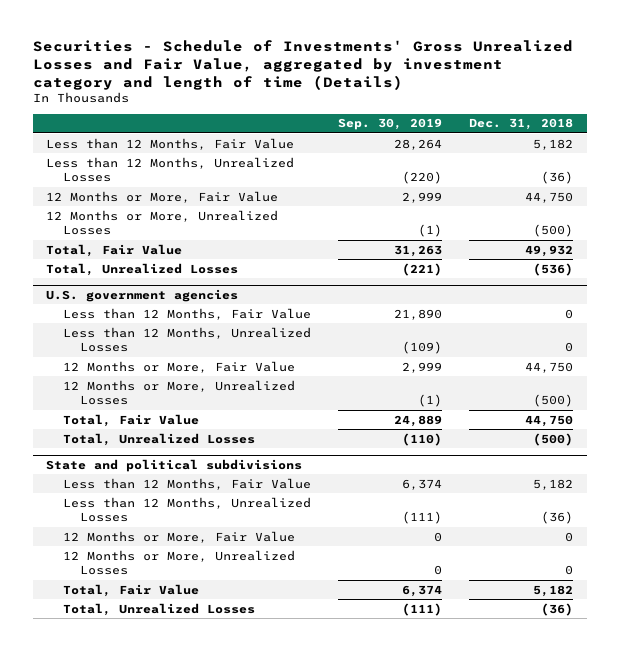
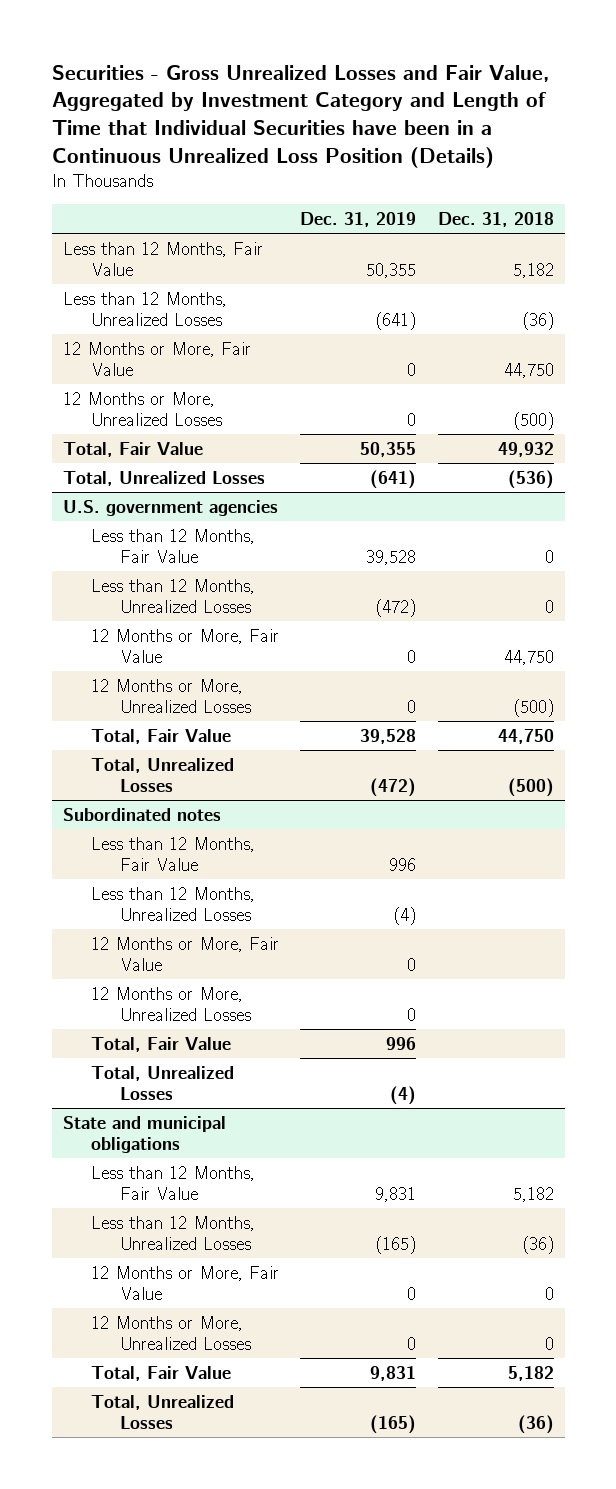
- Securities - Schedule of Investments' Gross Unrealized Losses and Fair Value, aggregated by investment category and length of time (Details)
+ Securities - Gross Unrealized Losses and Fair Value, Aggregated by Investment Category and Length of Time that Individual Securities have been in a Continuous Unrealized Loss Position (Details)
- | Sep. 30, 2019 | Dec. 31, 2018
+ | Dec. 31, 2019 | Dec. 31, 2018
- State and political subdivisions
+ Subordinated notes
+ Less than 12 Months, Fair Value | 996 |
+ Less than 12 Months, Unrealized Losses | (4) |
+ 12 Months or More, Fair Value | 0 |
+ 12 Months or More, Unrealized Losses | 0 |
+ Total, Fair Value | 996 |
+ Total, Unrealized Losses | (4) |
+ State and municipal obligations

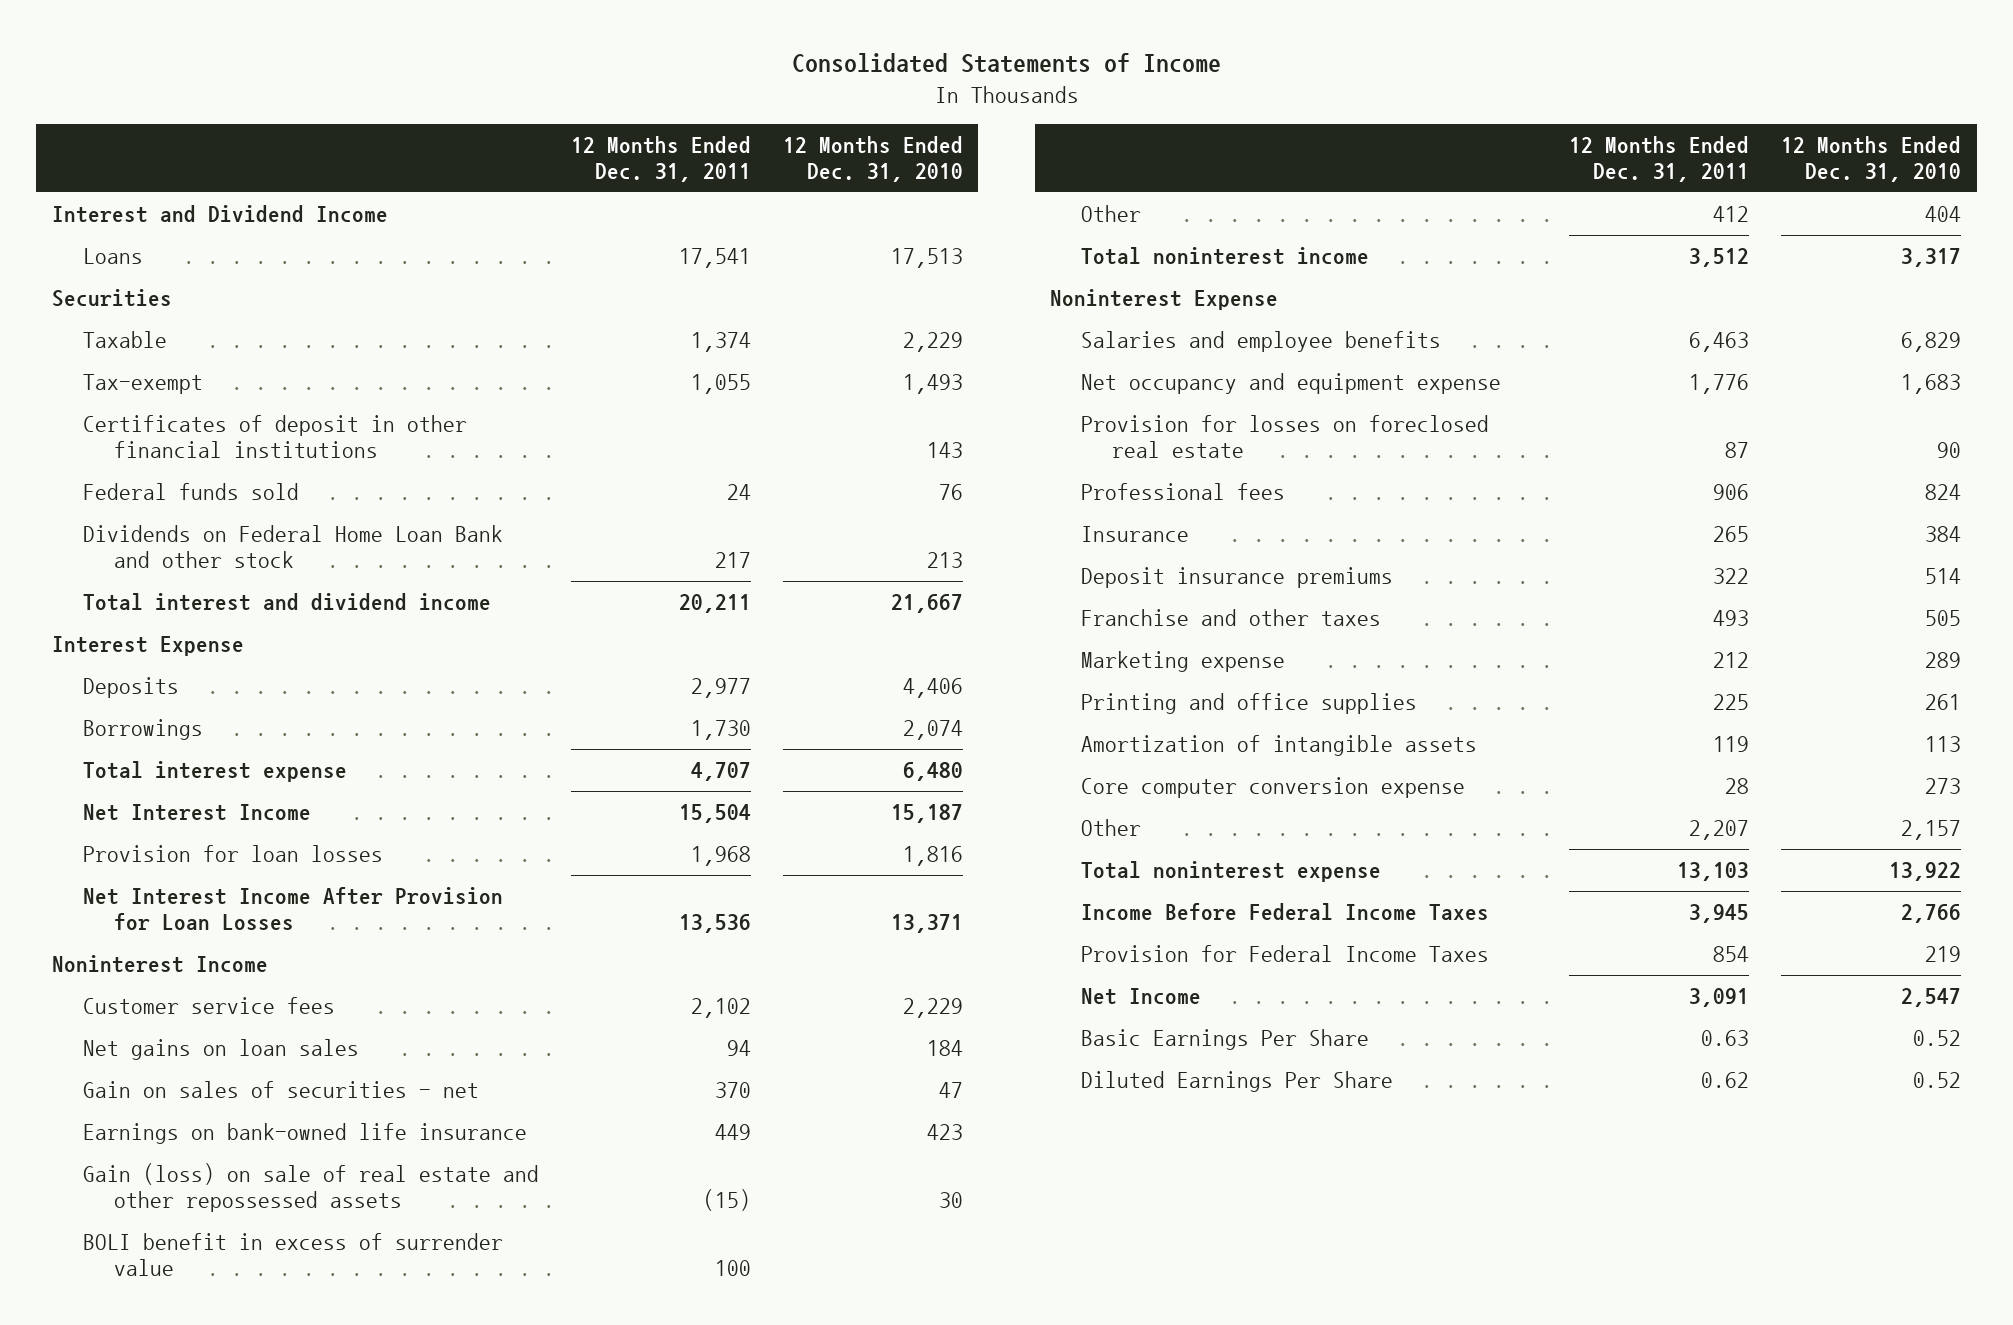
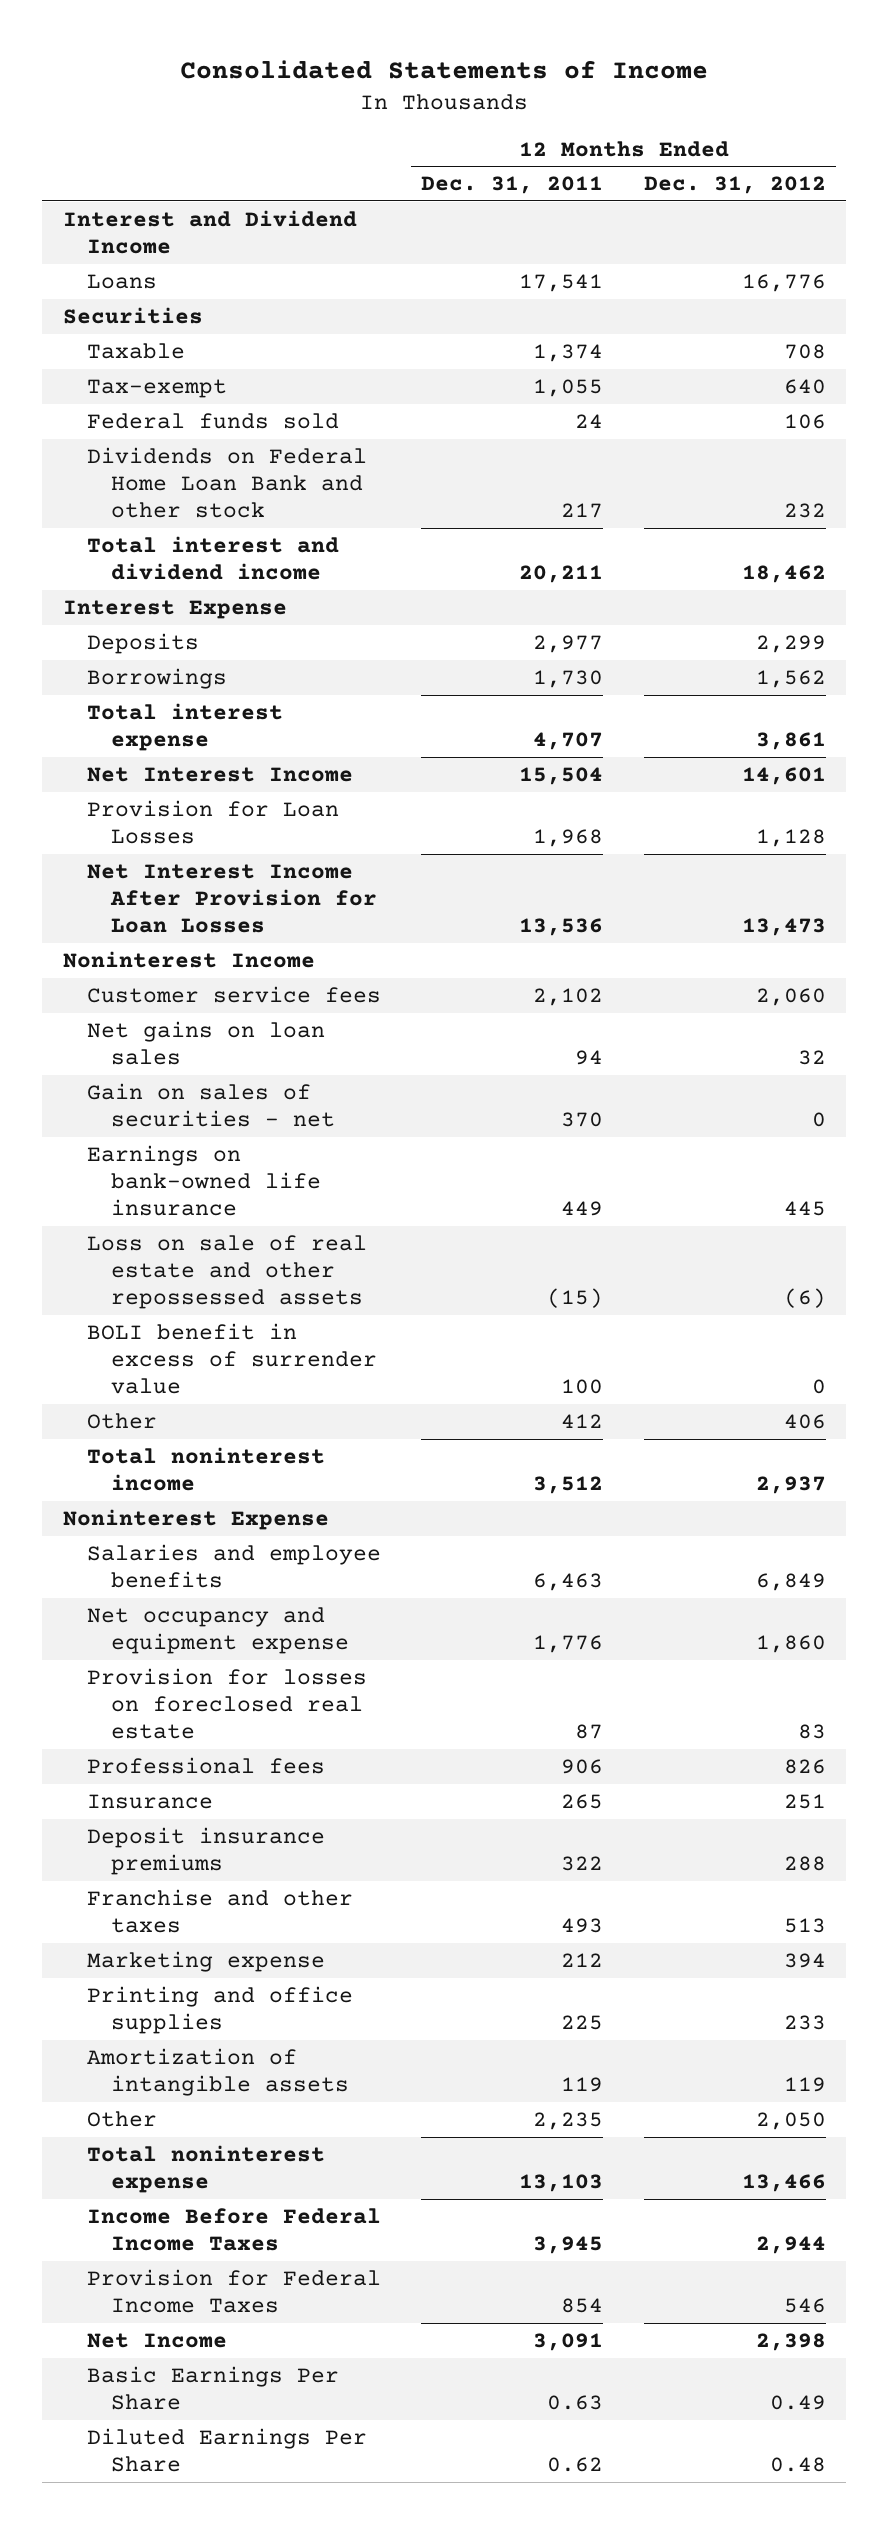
- | 12 Months Ended Dec. 31, 2011 | 12 Months Ended Dec. 31, 2010
+ | 12 Months Ended Dec. 31, 2011 | 12 Months Ended Dec. 31, 2012
- Certificates of deposit in other financial institutions | | 143
- Provision for loan losses | 1,968 | 1,816
+ Provision for Loan Losses | 1,968 | 1,128
- Gain (loss) on sale of real estate and other repossessed assets | (15) | 30
+ Loss on sale of real estate and other repossessed assets | (15) | (6)
- Core computer conversion expense | 28 | 273
- Other | 2,207 | 2,157
+ Other | 2,235 | 2,050

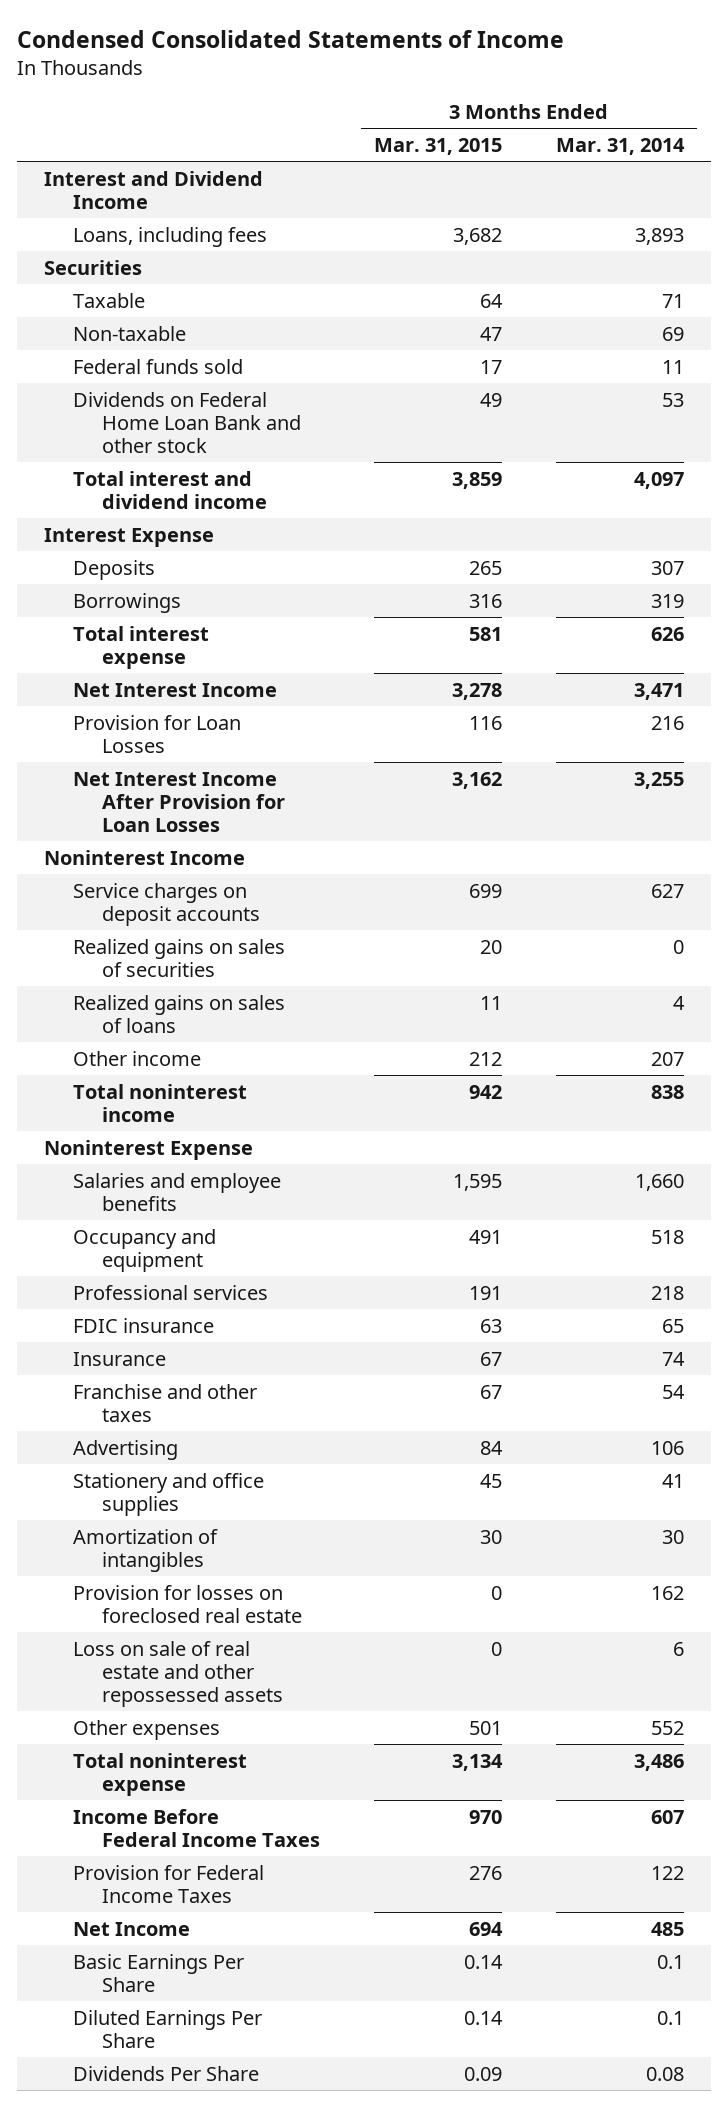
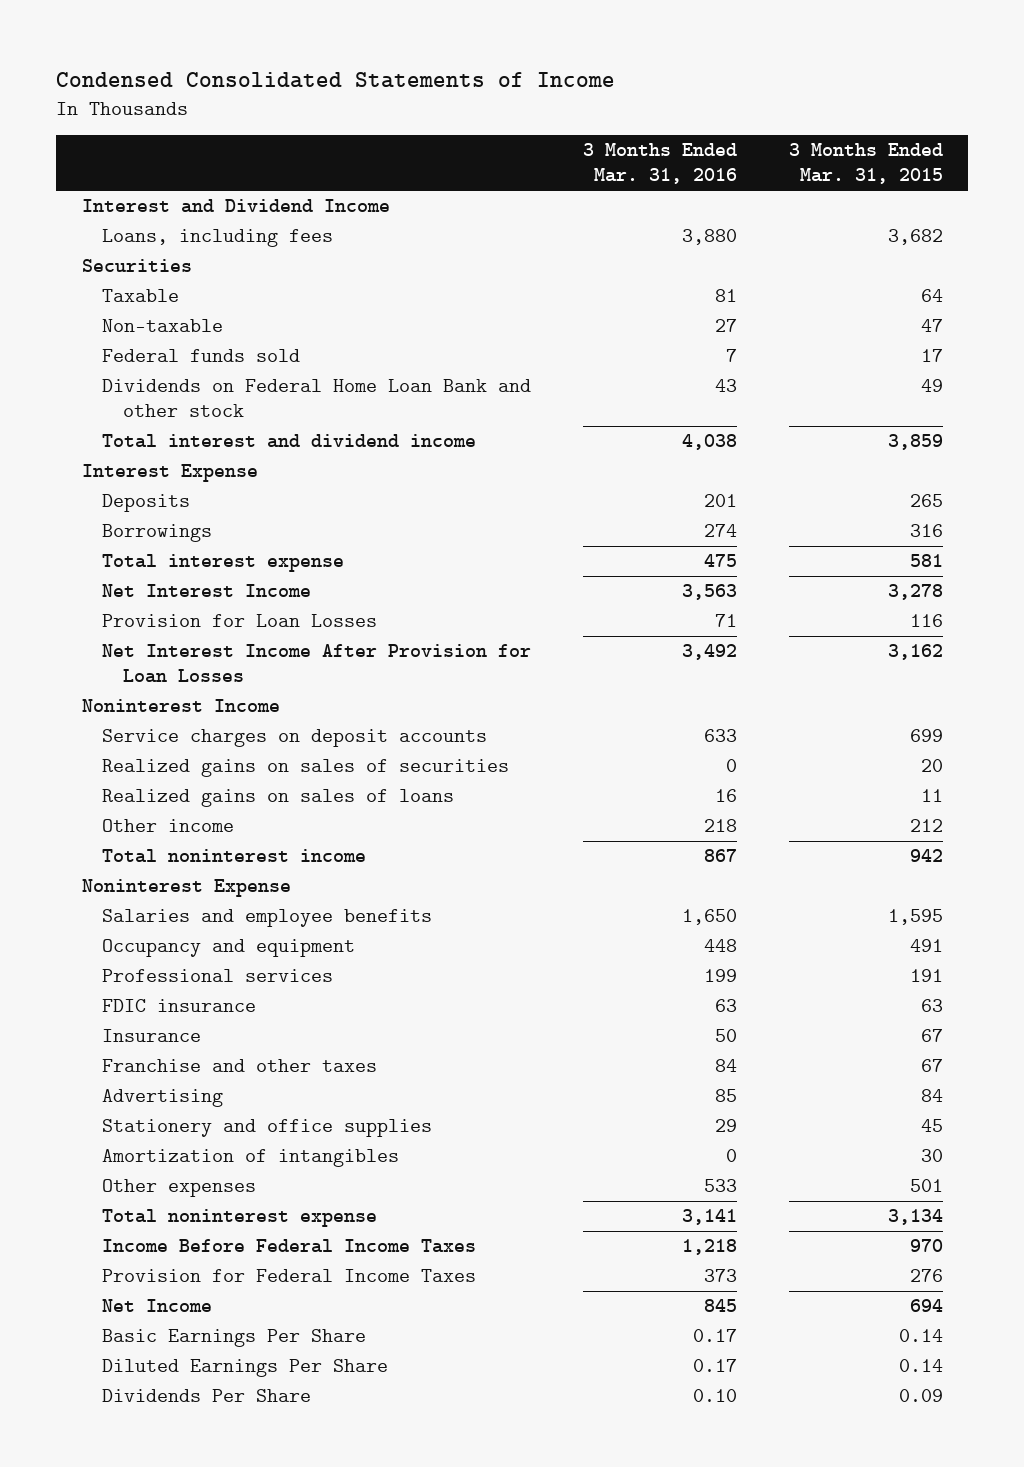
- | 3 Months Ended Mar. 31, 2015 | 3 Months Ended Mar. 31, 2014
+ | 3 Months Ended Mar. 31, 2016 | 3 Months Ended Mar. 31, 2015
- Provision for losses on foreclosed real estate | 0 | 162
- Loss on sale of real estate and other repossessed assets | 0 | 6

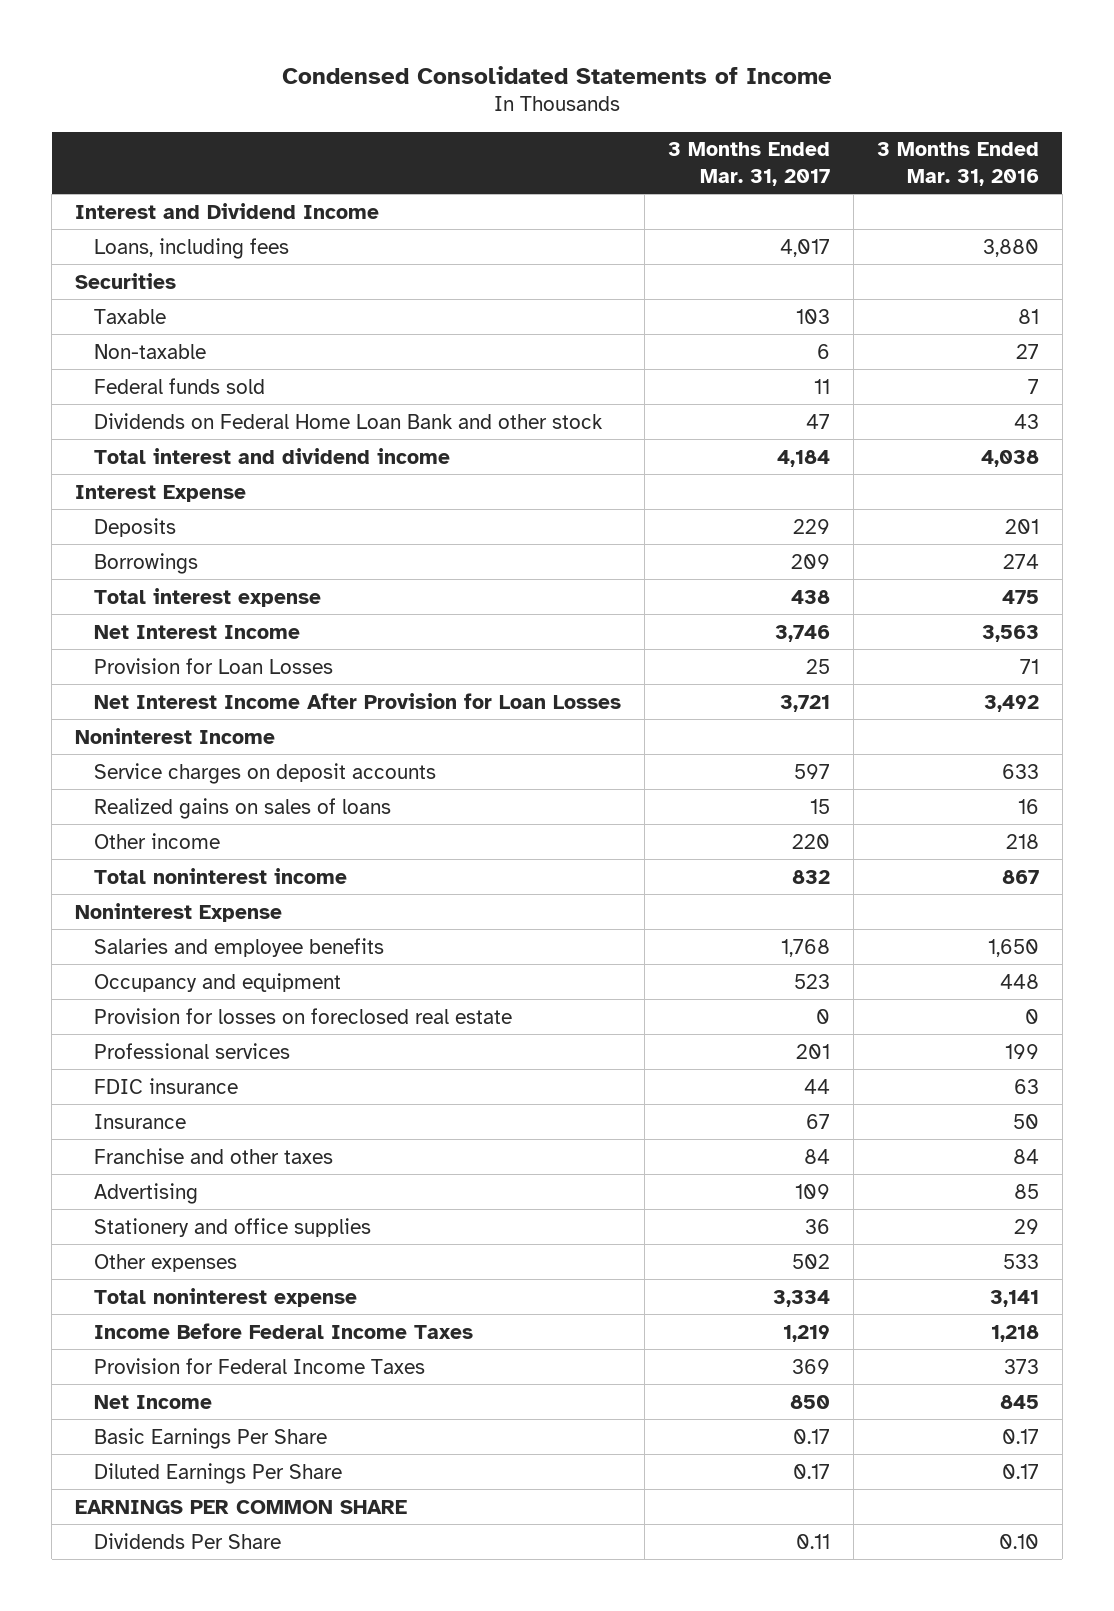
- | 3 Months Ended Mar. 31, 2016 | 3 Months Ended Mar. 31, 2015
+ | 3 Months Ended Mar. 31, 2017 | 3 Months Ended Mar. 31, 2016
- Realized gains on sales of securities | 0 | 20
+ Provision for losses on foreclosed real estate | 0 | 0
- Amortization of intangibles | 0 | 30
+ EARNINGS PER COMMON SHARE

